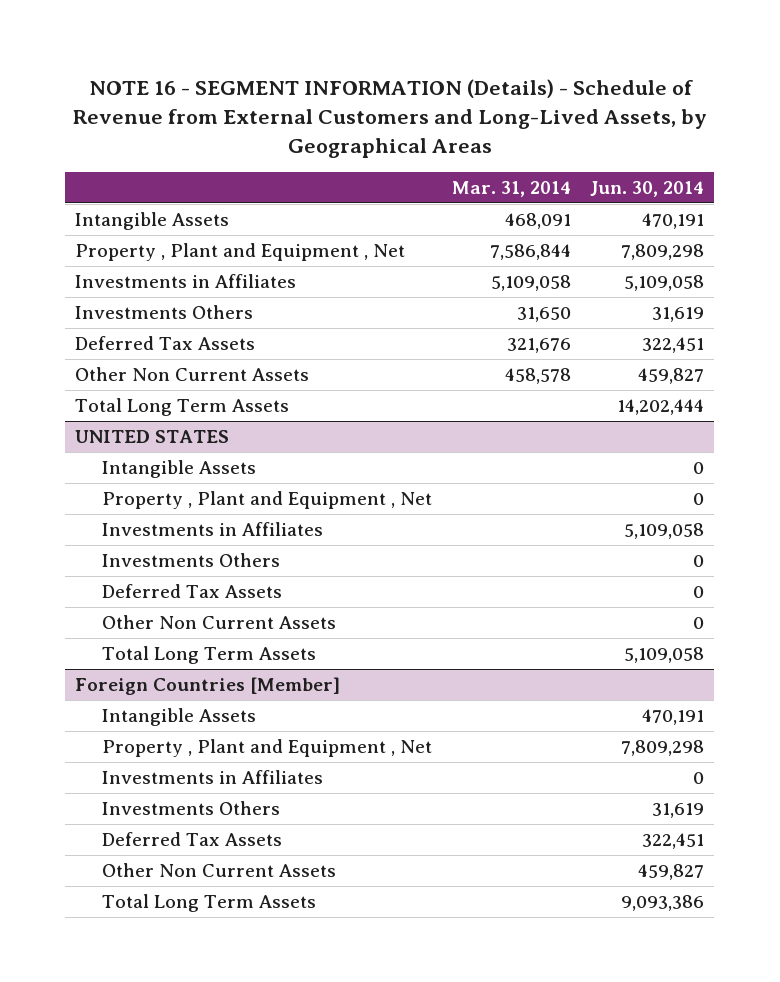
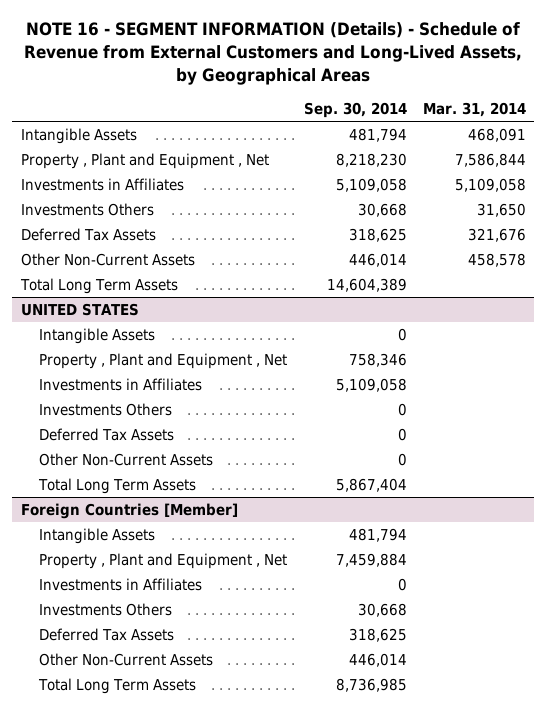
- | Mar. 31, 2014 | Jun. 30, 2014
+ | Sep. 30, 2014 | Mar. 31, 2014
- Other Non Current Assets | 458,578 | 459,827
+ Other Non-Current Assets | 446,014 | 458,578
@ UNITED STATES
- Other Non Current Assets | | 0
+ Other Non-Current Assets | 0 |
@ Foreign Countries [Member]
- Other Non Current Assets | | 459,827
+ Other Non-Current Assets | 446,014 |

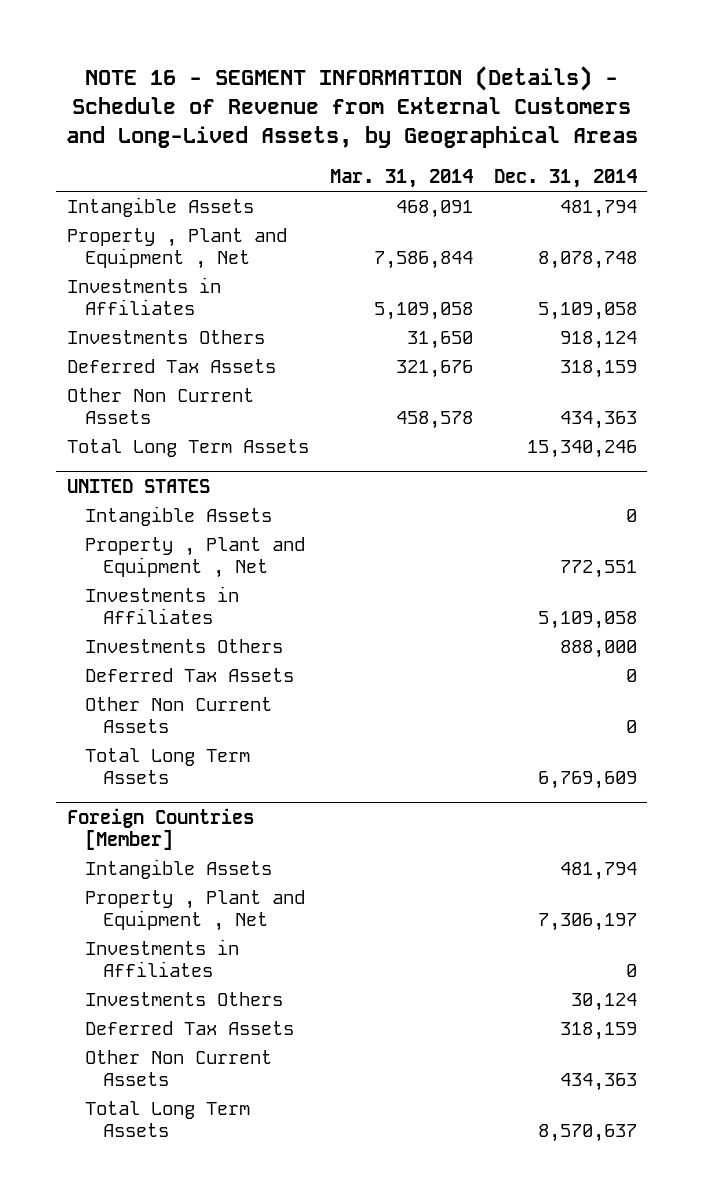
- | Sep. 30, 2014 | Mar. 31, 2014
+ | Mar. 31, 2014 | Dec. 31, 2014
- Other Non-Current Assets | 446,014 | 458,578
+ Other Non Current Assets | 458,578 | 434,363
@ UNITED STATES
- Other Non-Current Assets | 0 |
+ Other Non Current Assets | | 0
@ Foreign Countries [Member]
- Other Non-Current Assets | 446,014 |
+ Other Non Current Assets | | 434,363

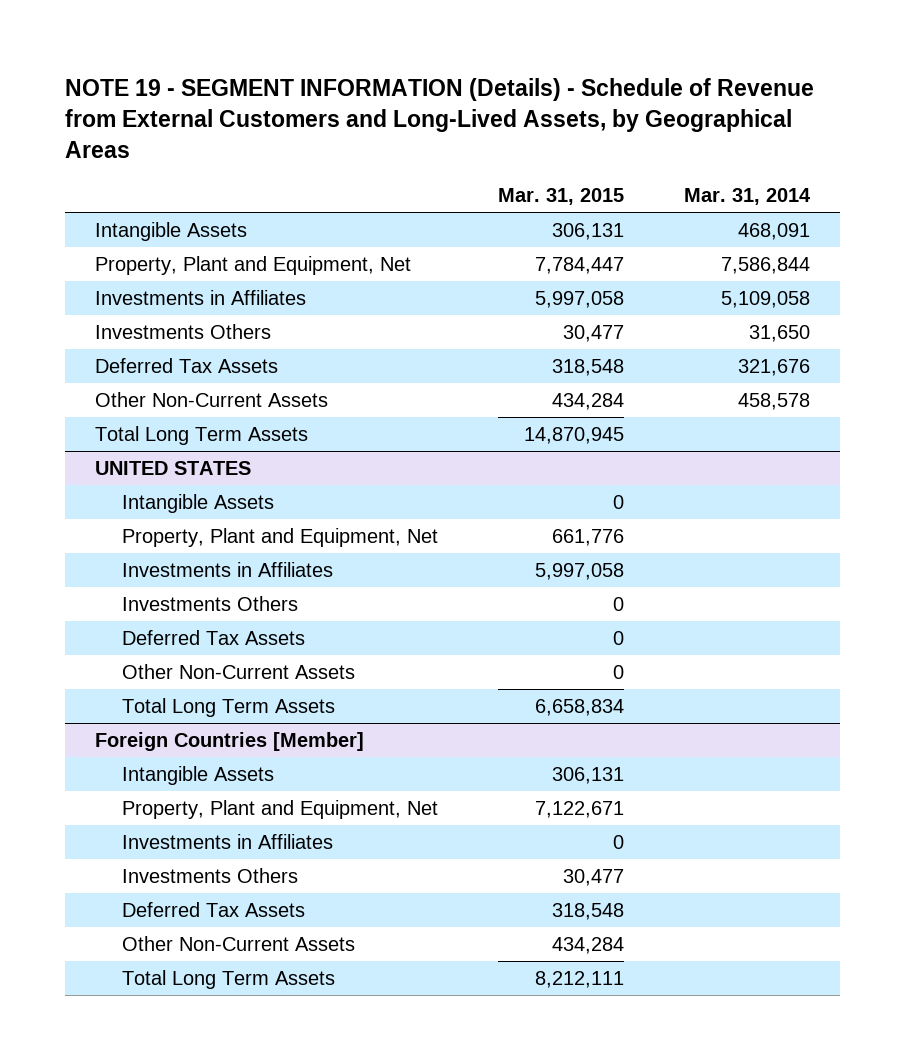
- NOTE 16 - SEGMENT INFORMATION (Details) - Schedule of Revenue from External Customers and Long-Lived Assets, by Geographical Areas
+ NOTE 19 - SEGMENT INFORMATION (Details) - Schedule of Revenue from External Customers and Long-Lived Assets, by Geographical Areas
- | Mar. 31, 2014 | Dec. 31, 2014
+ | Mar. 31, 2015 | Mar. 31, 2014
- Property , Plant and Equipment , Net | 7,586,844 | 8,078,748
+ Property, Plant and Equipment, Net | 7,784,447 | 7,586,844
- Other Non Current Assets | 458,578 | 434,363
+ Other Non-Current Assets | 434,284 | 458,578
@ UNITED STATES
- Property , Plant and Equipment , Net | | 772,551
+ Property, Plant and Equipment, Net | 661,776 |
- Other Non Current Assets | | 0
+ Other Non-Current Assets | 0 |
@ Foreign Countries [Member]
- Property , Plant and Equipment , Net | | 7,306,197
+ Property, Plant and Equipment, Net | 7,122,671 |
- Other Non Current Assets | | 434,363
+ Other Non-Current Assets | 434,284 |

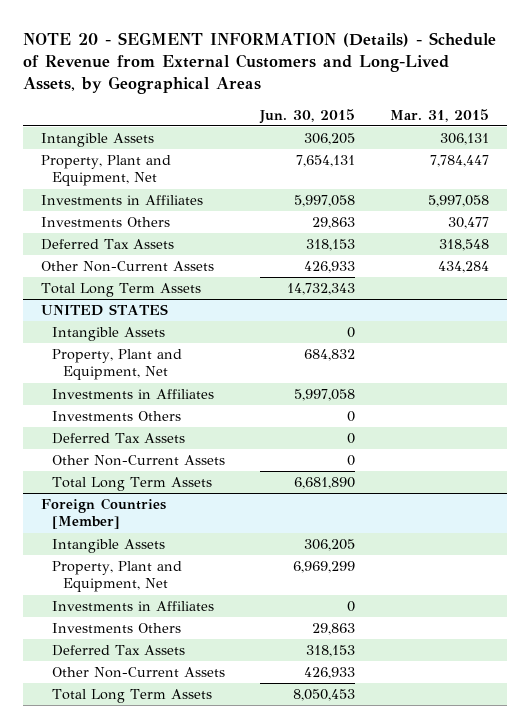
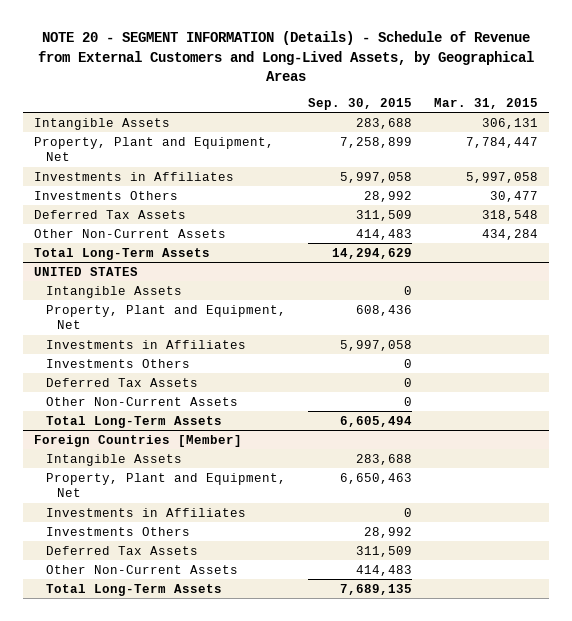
- | Jun. 30, 2015 | Mar. 31, 2015
+ | Sep. 30, 2015 | Mar. 31, 2015
- Total Long Term Assets | 14,732,343 |
+ Total Long-Term Assets | 14,294,629 |
@ UNITED STATES
- Total Long Term Assets | 6,681,890 |
+ Total Long-Term Assets | 6,605,494 |
@ Foreign Countries [Member]
- Total Long Term Assets | 8,050,453 |
+ Total Long-Term Assets | 7,689,135 |

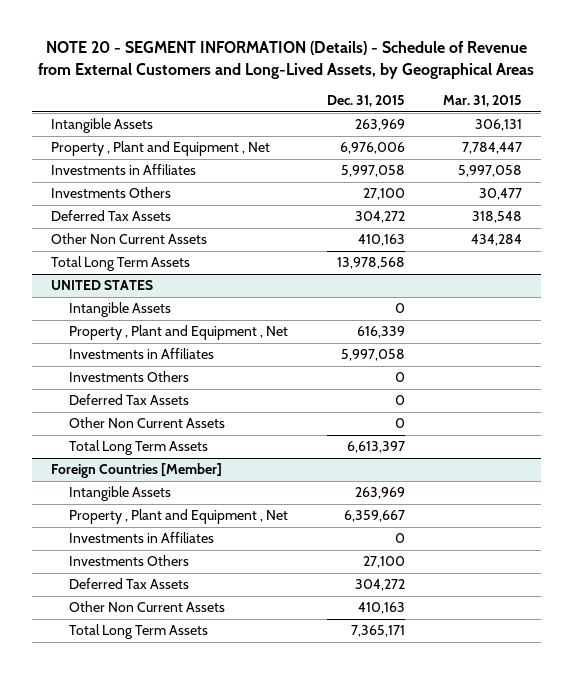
- | Sep. 30, 2015 | Mar. 31, 2015
+ | Dec. 31, 2015 | Mar. 31, 2015
- Property, Plant and Equipment, Net | 7,258,899 | 7,784,447
+ Property , Plant and Equipment , Net | 6,976,006 | 7,784,447
- Other Non-Current Assets | 414,483 | 434,284
- Total Long-Term Assets | 14,294,629 |
+ Other Non Current Assets | 410,163 | 434,284
+ Total Long Term Assets | 13,978,568 |
@ UNITED STATES
- Property, Plant and Equipment, Net | 608,436 |
+ Property , Plant and Equipment , Net | 616,339 |
- Other Non-Current Assets | 0 |
- Total Long-Term Assets | 6,605,494 |
+ Other Non Current Assets | 0 |
+ Total Long Term Assets | 6,613,397 |
@ Foreign Countries [Member]
- Property, Plant and Equipment, Net | 6,650,463 |
+ Property , Plant and Equipment , Net | 6,359,667 |
- Other Non-Current Assets | 414,483 |
- Total Long-Term Assets | 7,689,135 |
+ Other Non Current Assets | 410,163 |
+ Total Long Term Assets | 7,365,171 |

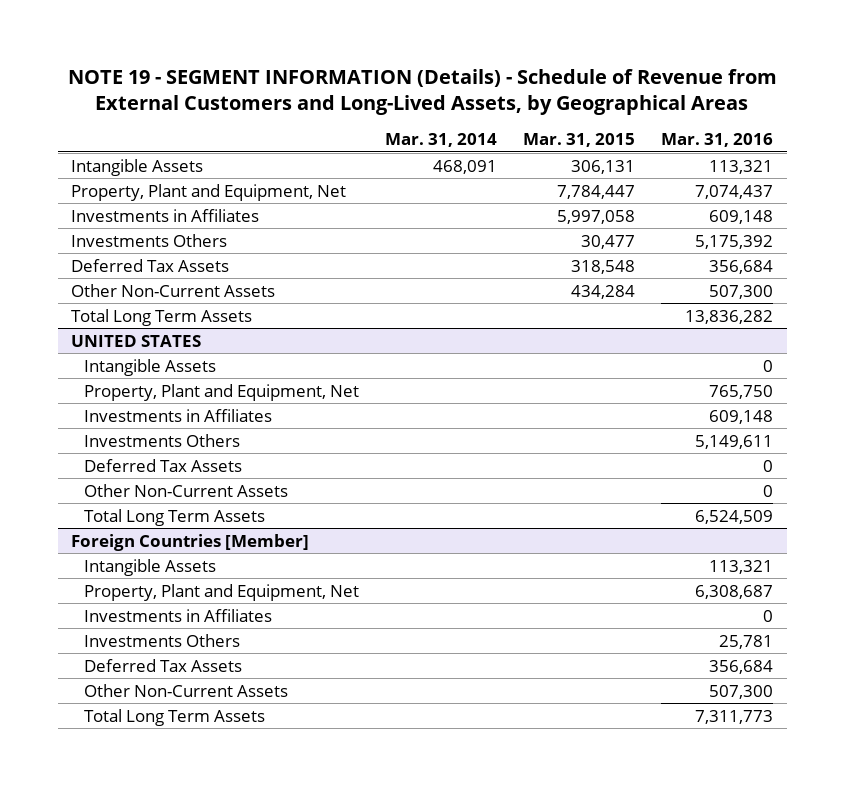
- NOTE 20 - SEGMENT INFORMATION (Details) - Schedule of Revenue from External Customers and Long-Lived Assets, by Geographical Areas
+ NOTE 19 - SEGMENT INFORMATION (Details) - Schedule of Revenue from External Customers and Long-Lived Assets, by Geographical Areas
- | Dec. 31, 2015 | Mar. 31, 2015
+ | Mar. 31, 2014 | Mar. 31, 2015 | Mar. 31, 2016
- Property , Plant and Equipment , Net | 6,976,006 | 7,784,447
+ Property, Plant and Equipment, Net | | 7,784,447 | 7,074,437
- Other Non Current Assets | 410,163 | 434,284
+ Other Non-Current Assets | | 434,284 | 507,300
@ UNITED STATES
- Property , Plant and Equipment , Net | 616,339 |
+ Property, Plant and Equipment, Net | | | 765,750
- Other Non Current Assets | 0 |
+ Other Non-Current Assets | | | 0
@ Foreign Countries [Member]
- Property , Plant and Equipment , Net | 6,359,667 |
+ Property, Plant and Equipment, Net | | | 6,308,687
- Other Non Current Assets | 410,163 |
+ Other Non-Current Assets | | | 507,300

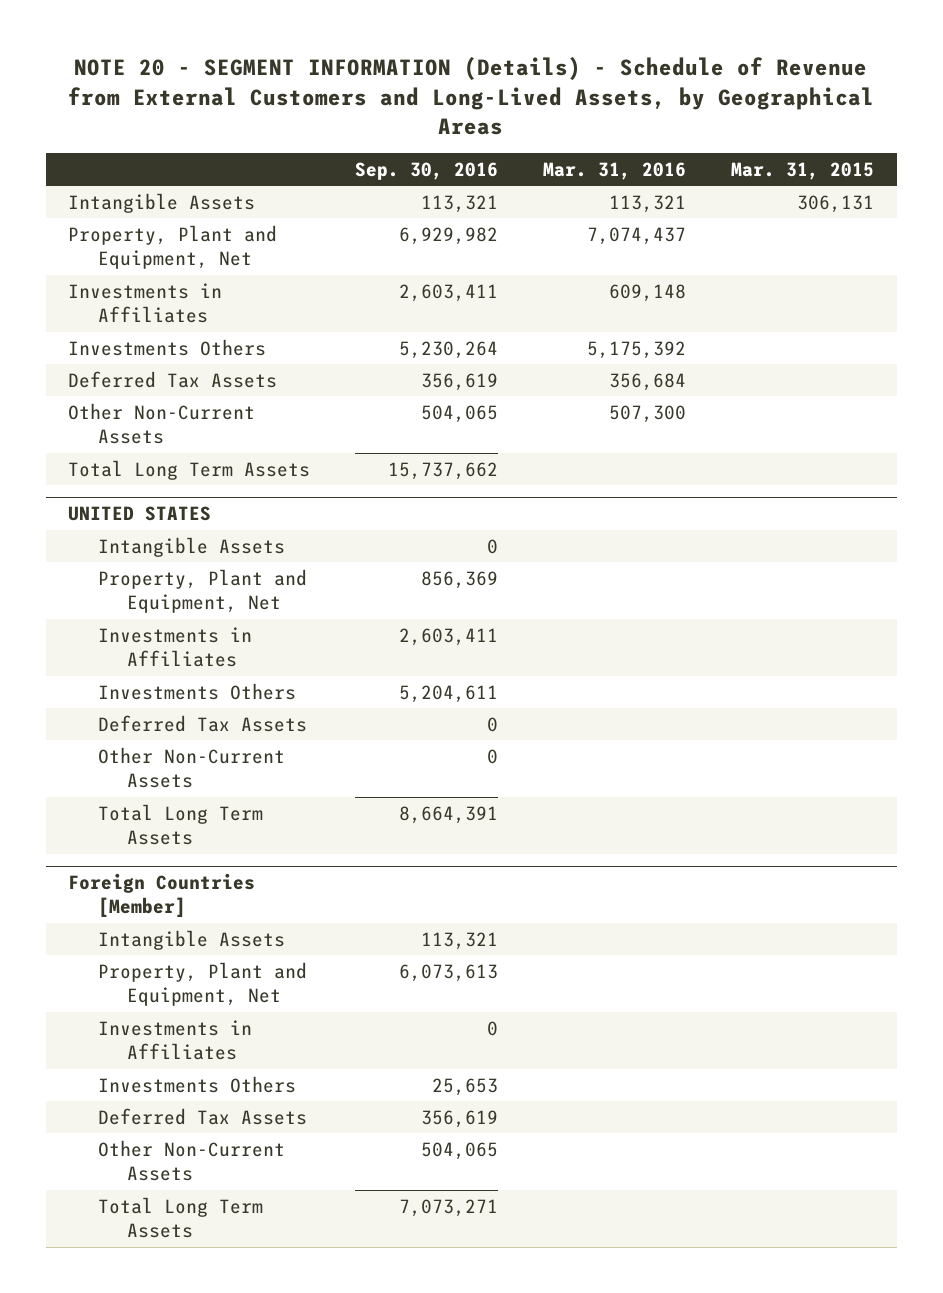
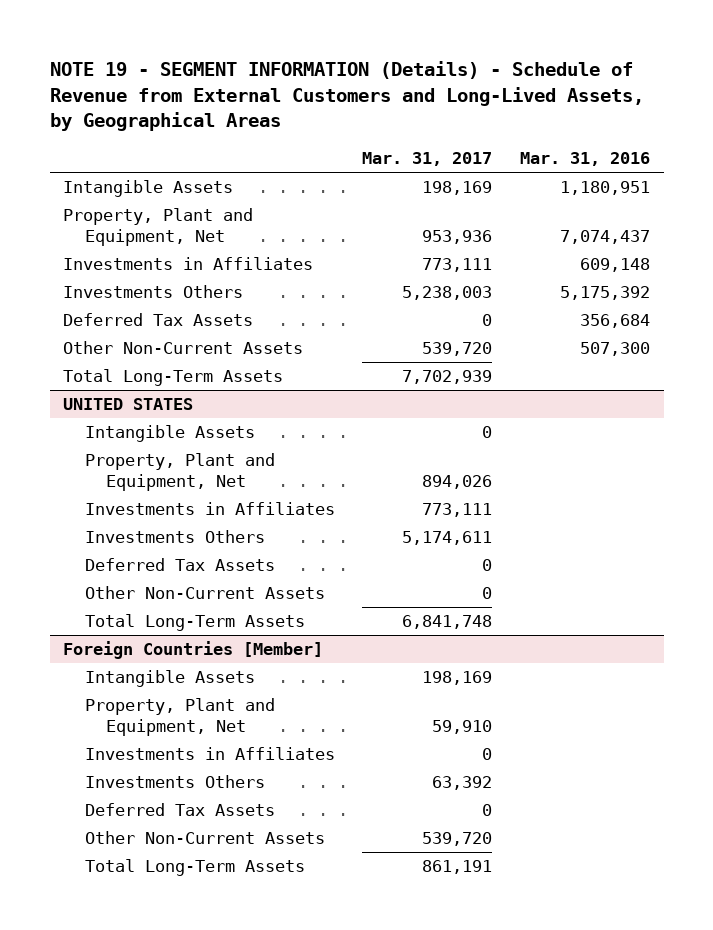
- NOTE 20 - SEGMENT INFORMATION (Details) - Schedule of Revenue from External Customers and Long-Lived Assets, by Geographical Areas
+ NOTE 19 - SEGMENT INFORMATION (Details) - Schedule of Revenue from External Customers and Long-Lived Assets, by Geographical Areas
- | Sep. 30, 2016 | Mar. 31, 2016 | Mar. 31, 2015
+ | Mar. 31, 2017 | Mar. 31, 2016
- Intangible Assets | 113,321 | 113,321 | 306,131
+ Intangible Assets | 198,169 | 1,180,951
- Total Long Term Assets | 15,737,662 | |
+ Total Long-Term Assets | 7,702,939 |
@ UNITED STATES
- Total Long Term Assets | 8,664,391 | |
+ Total Long-Term Assets | 6,841,748 |
@ Foreign Countries [Member]
- Total Long Term Assets | 7,073,271 | |
+ Total Long-Term Assets | 861,191 |

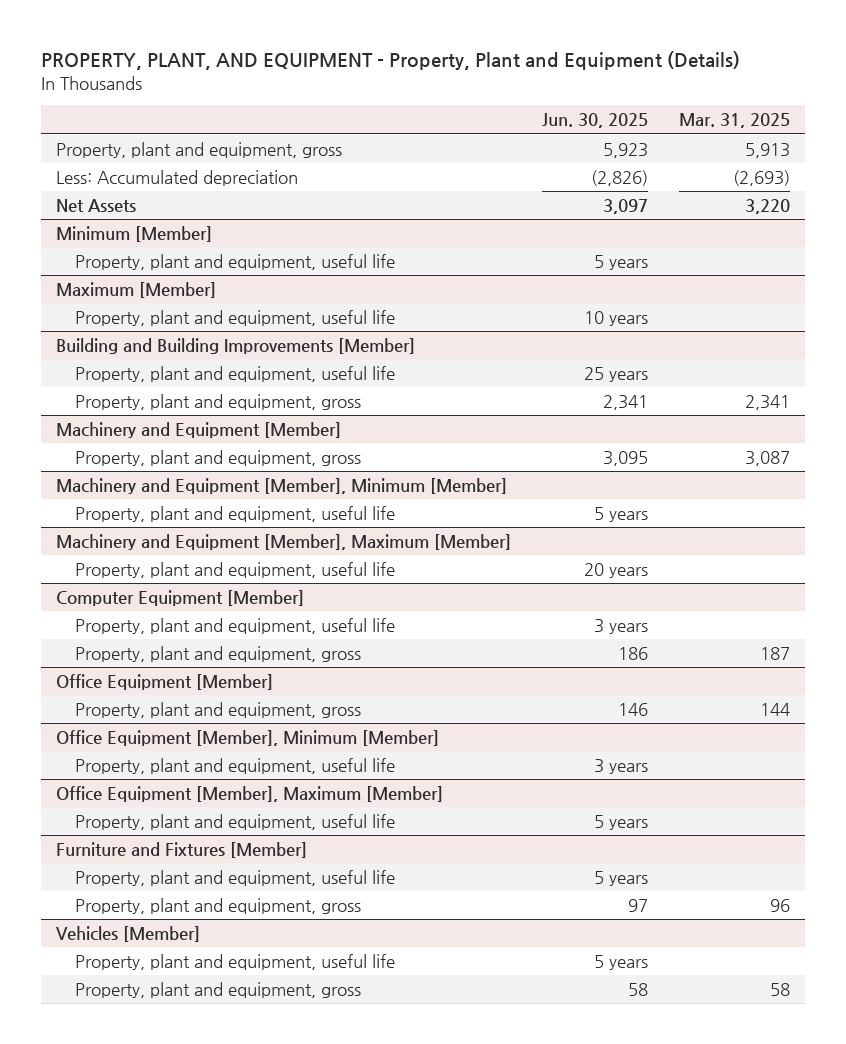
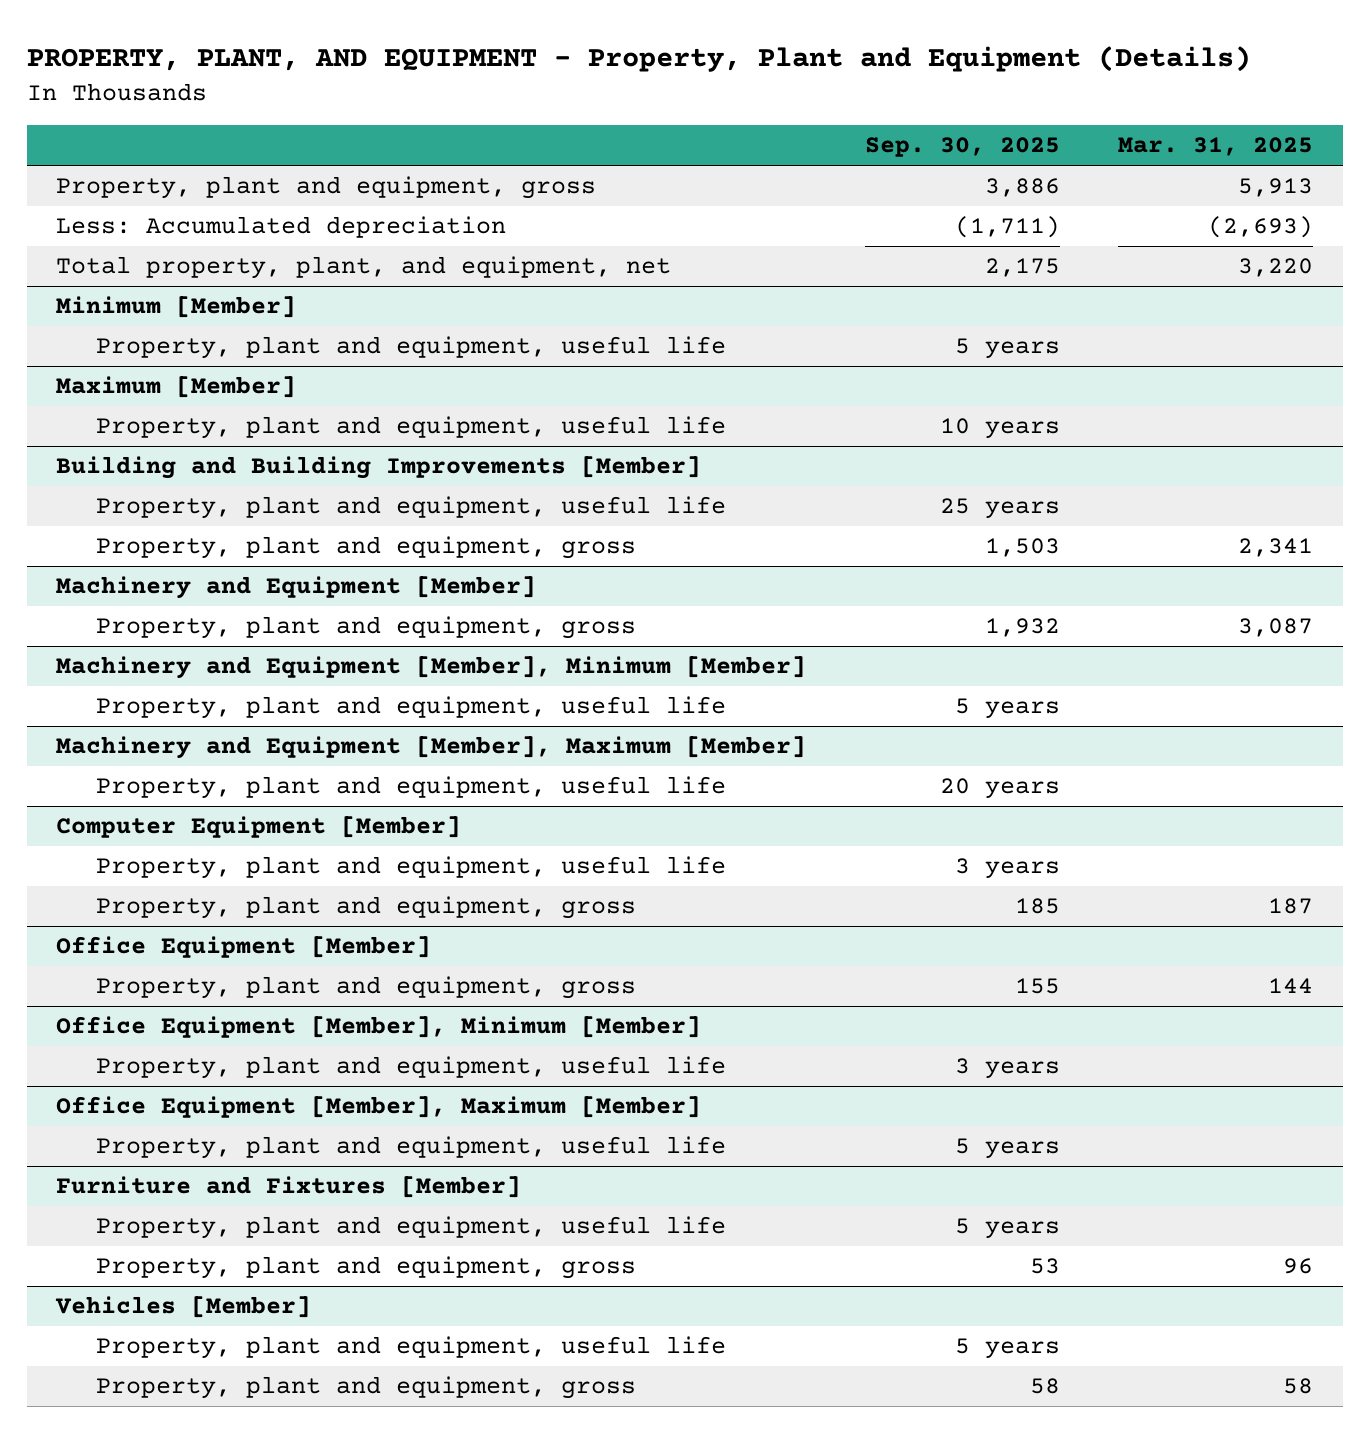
- | Jun. 30, 2025 | Mar. 31, 2025
+ | Sep. 30, 2025 | Mar. 31, 2025
- Net Assets | 3,097 | 3,220
+ Total property, plant, and equipment, net | 2,175 | 3,220

